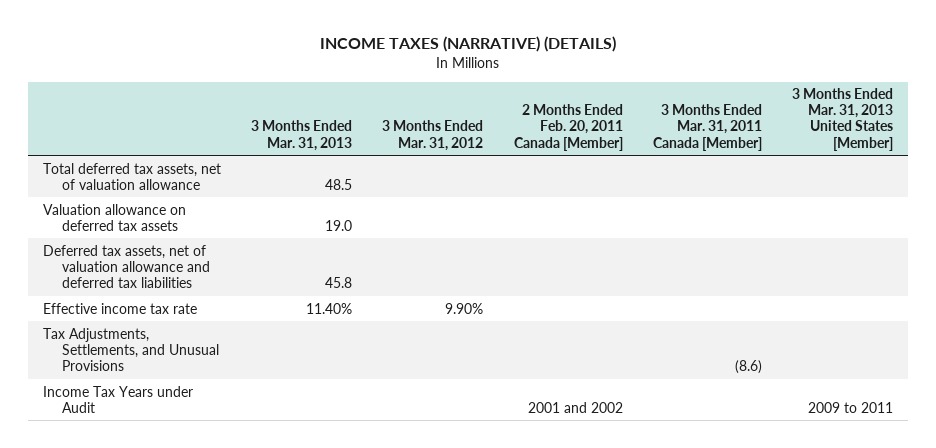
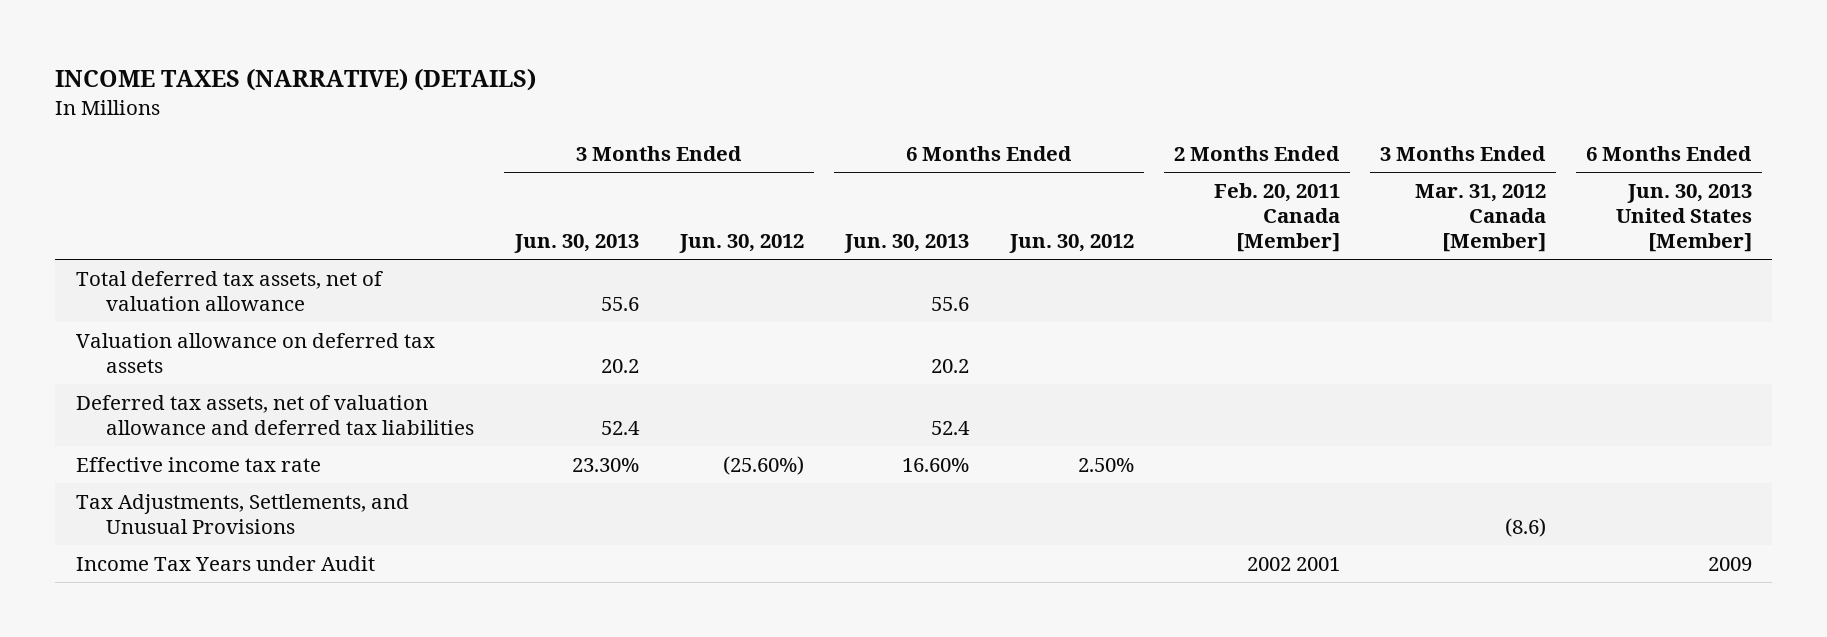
- | 3 Months Ended Mar. 31, 2013 | 3 Months Ended Mar. 31, 2012 | 2 Months Ended Feb. 20, 2011 Canada [Member] | 3 Months Ended Mar. 31, 2011 Canada [Member] | 3 Months Ended Mar. 31, 2013 United States [Member]
+ | 3 Months Ended Jun. 30, 2013 | 3 Months Ended Jun. 30, 2012 | 6 Months Ended Jun. 30, 2013 | 6 Months Ended Jun. 30, 2012 | 2 Months Ended Feb. 20, 2011 Canada [Member] | 3 Months Ended Mar. 31, 2012 Canada [Member] | 6 Months Ended Jun. 30, 2013 United States [Member]
- Income Tax Years under Audit | | | 2001 and 2002 | | 2009 to 2011
+ Income Tax Years under Audit | | | | | 2002 2001 | | 2009

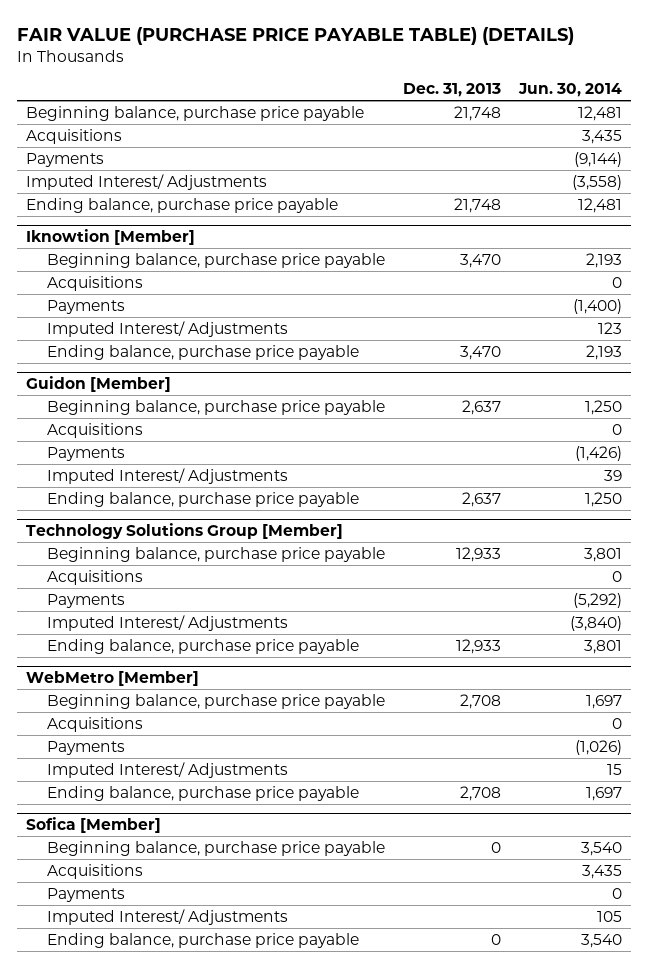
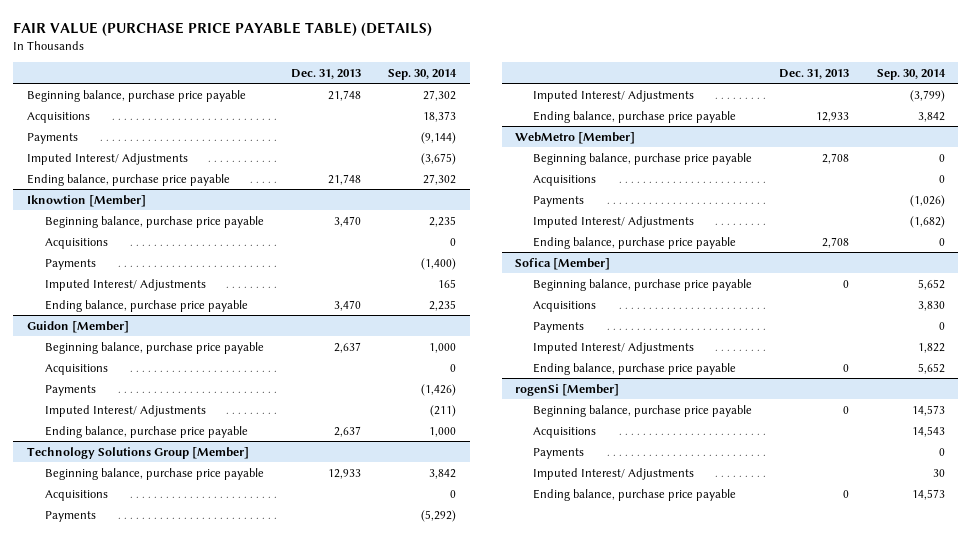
- | Dec. 31, 2013 | Jun. 30, 2014
+ | Dec. 31, 2013 | Sep. 30, 2014
+ rogenSi [Member]
+ Beginning balance, purchase price payable | 0 | 14,573
+ Acquisitions | | 14,543
+ Payments | | 0
+ Imputed Interest/ Adjustments | | 30
+ Ending balance, purchase price payable | 0 | 14,573

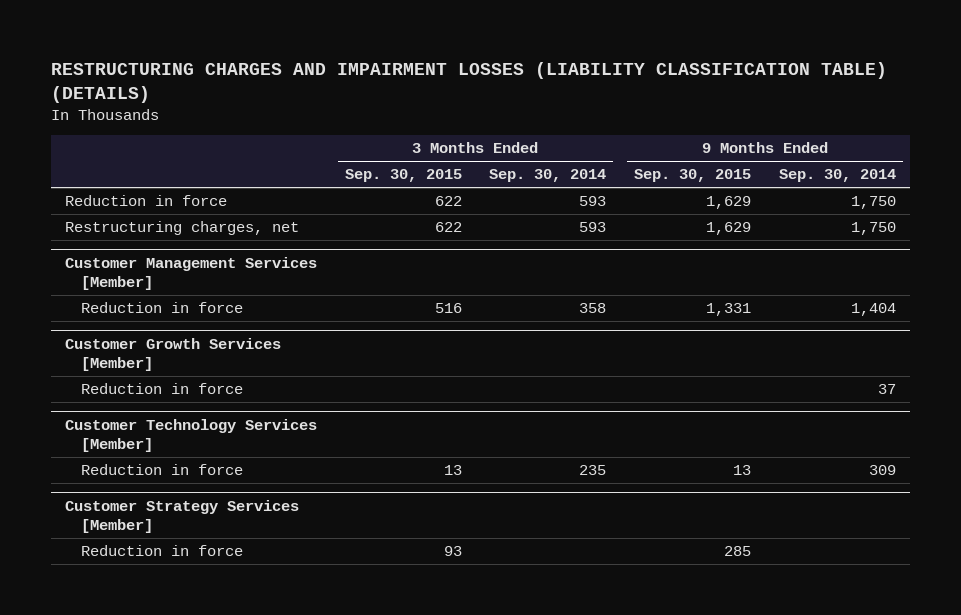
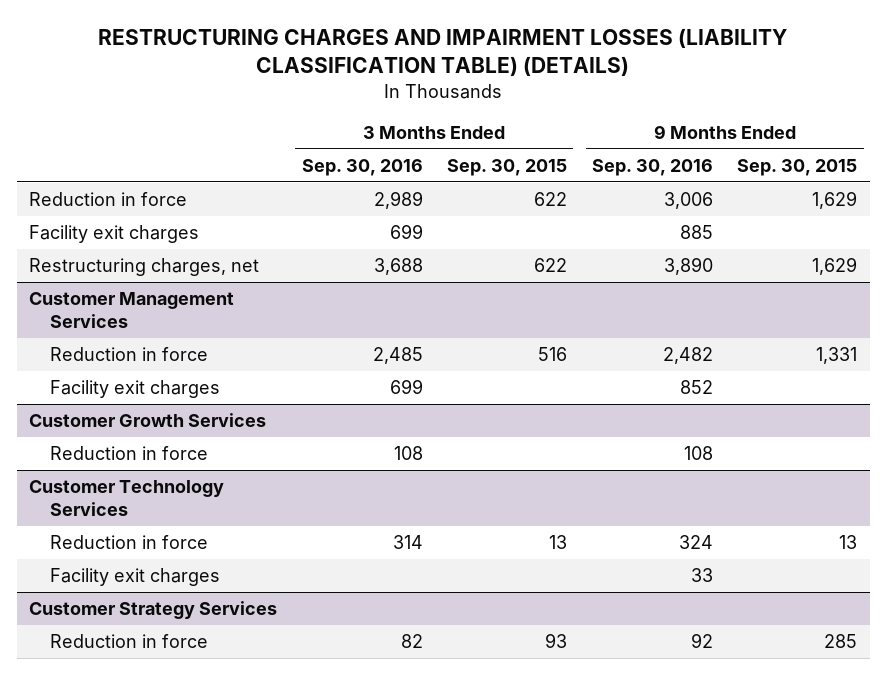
- | 3 Months Ended Sep. 30, 2015 | 3 Months Ended Sep. 30, 2014 | 9 Months Ended Sep. 30, 2015 | 9 Months Ended Sep. 30, 2014
+ | 3 Months Ended Sep. 30, 2016 | 3 Months Ended Sep. 30, 2015 | 9 Months Ended Sep. 30, 2016 | 9 Months Ended Sep. 30, 2015
+ Facility exit charges | 699 | | 885 |
- Customer Management Services [Member]
+ Customer Management Services
- Customer Growth Services [Member]
+ Facility exit charges | 699 | | 852 |
+ Customer Growth Services
- Customer Technology Services [Member]
+ Customer Technology Services
- Customer Strategy Services [Member]
+ Facility exit charges | | | 33 |
+ Customer Strategy Services

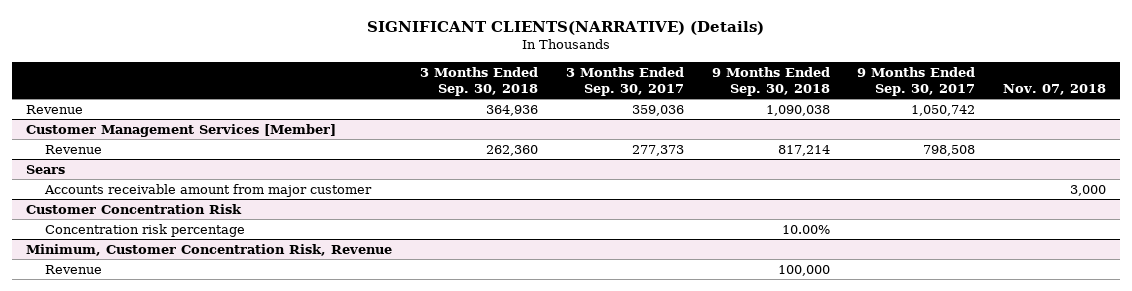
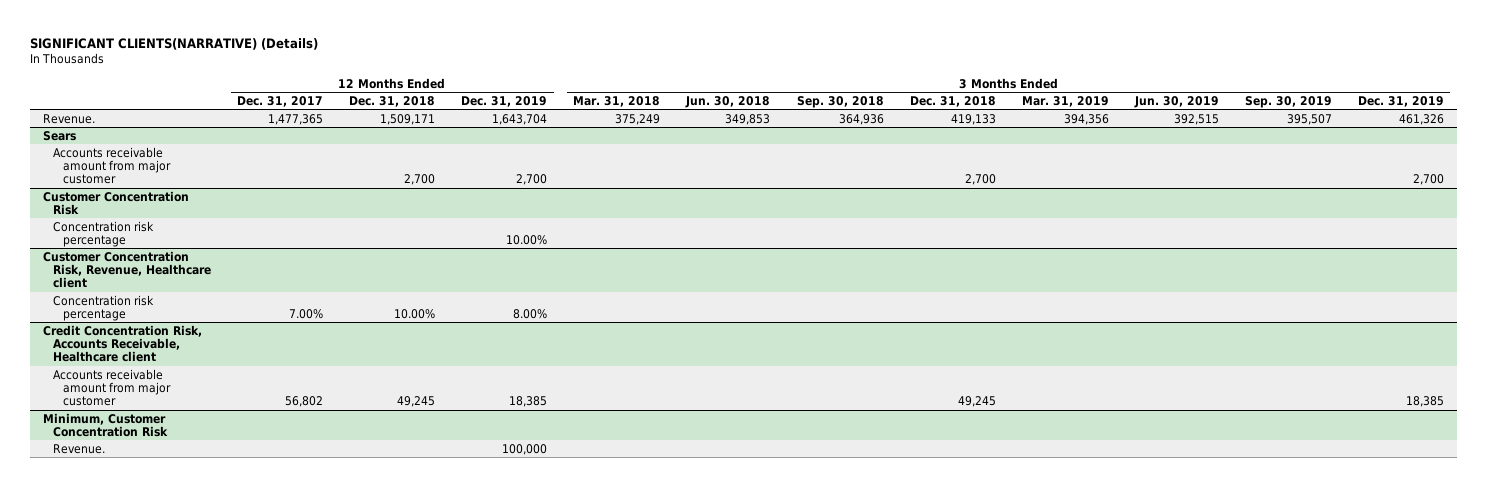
- | 3 Months Ended Sep. 30, 2018 | 3 Months Ended Sep. 30, 2017 | 9 Months Ended Sep. 30, 2018 | 9 Months Ended Sep. 30, 2017 | Nov. 07, 2018
+ | 12 Months Ended Dec. 31, 2017 | 12 Months Ended Dec. 31, 2018 | 12 Months Ended Dec. 31, 2019 | 3 Months Ended Mar. 31, 2018 | 3 Months Ended Jun. 30, 2018 | 3 Months Ended Sep. 30, 2018 | 3 Months Ended Dec. 31, 2018 | 3 Months Ended Mar. 31, 2019 | 3 Months Ended Jun. 30, 2019 | 3 Months Ended Sep. 30, 2019 | 3 Months Ended Dec. 31, 2019
- Revenue | 364,936 | 359,036 | 1,090,038 | 1,050,742 |
- Customer Management Services [Member]
- Revenue | 262,360 | 277,373 | 817,214 | 798,508 |
+ Revenue. | 1,477,365 | 1,509,171 | 1,643,704 | 375,249 | 349,853 | 364,936 | 419,133 | 394,356 | 392,515 | 395,507 | 461,326
- Minimum, Customer Concentration Risk, Revenue
- Revenue | | | 100,000 | |
+ Customer Concentration Risk, Revenue, Healthcare client
+ Concentration risk percentage | 7.00% | 10.00% | 8.00% | | | | | | | |
+ Credit Concentration Risk, Accounts Receivable, Healthcare client
+ Accounts receivable amount from major customer | 56,802 | 49,245 | 18,385 | | | | 49,245 | | | | 18,385
+ Minimum, Customer Concentration Risk
+ Revenue. | | | 100,000 | | | | | | | |

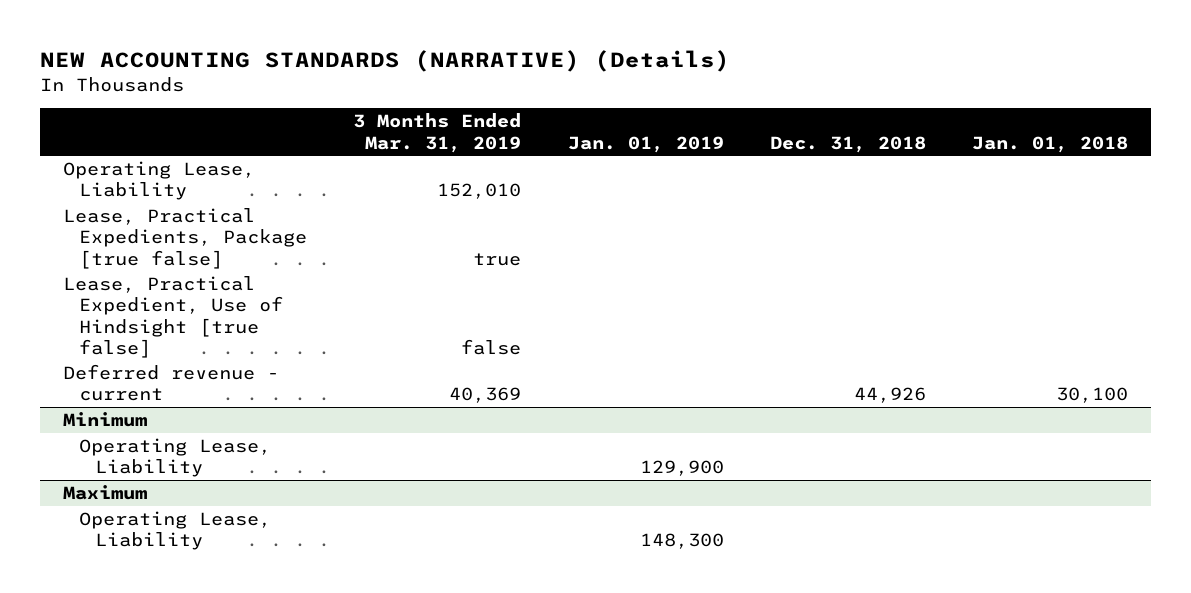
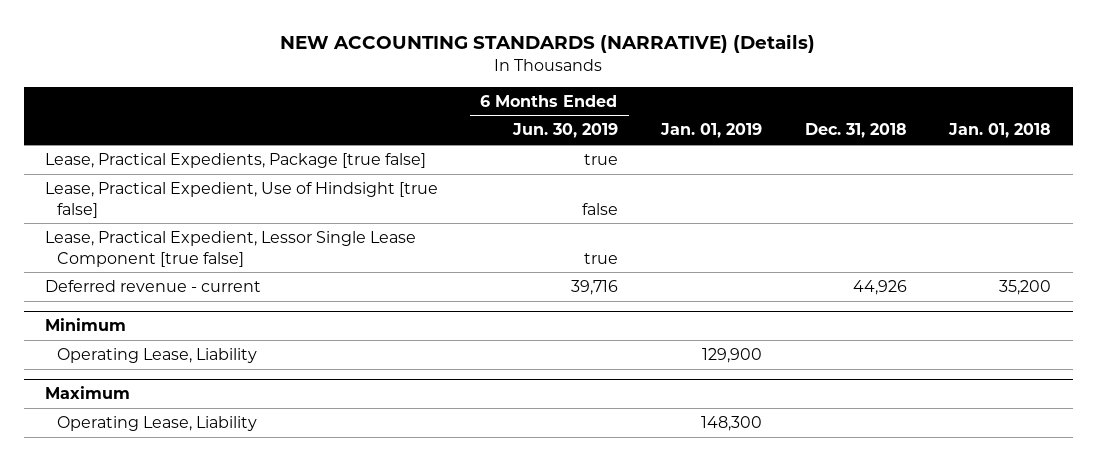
- | 3 Months Ended Mar. 31, 2019 | Jan. 01, 2019 | Dec. 31, 2018 | Jan. 01, 2018
+ | 6 Months Ended Jun. 30, 2019 | Jan. 01, 2019 | Dec. 31, 2018 | Jan. 01, 2018
- Operating Lease, Liability | 152,010 | | |
- Deferred revenue - current | 40,369 | | 44,926 | 30,100
+ Lease, Practical Expedient, Lessor Single Lease Component [true false] | true | | |
+ Deferred revenue - current | 39,716 | | 44,926 | 35,200

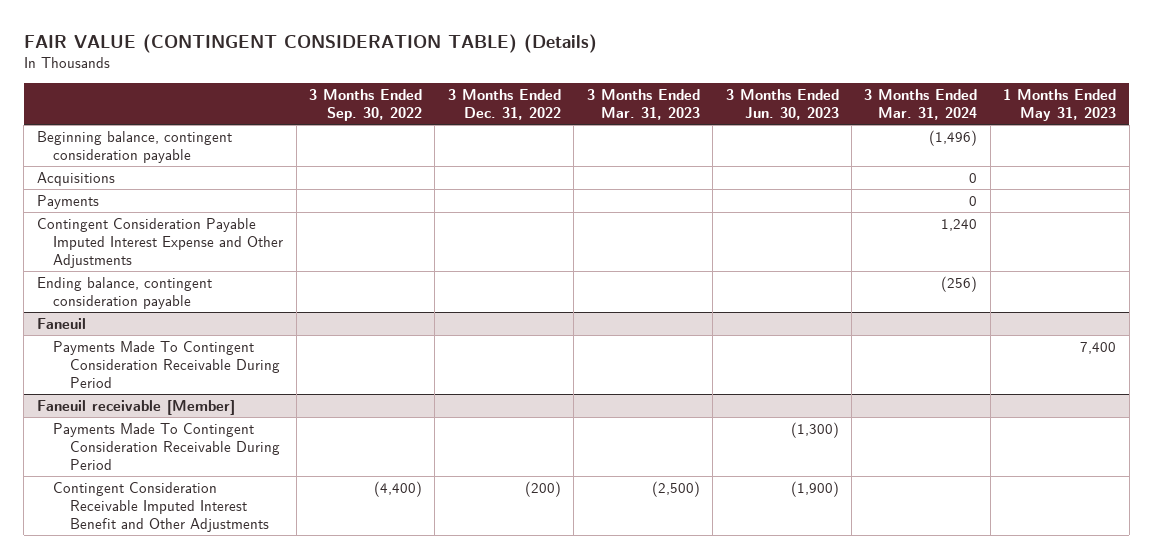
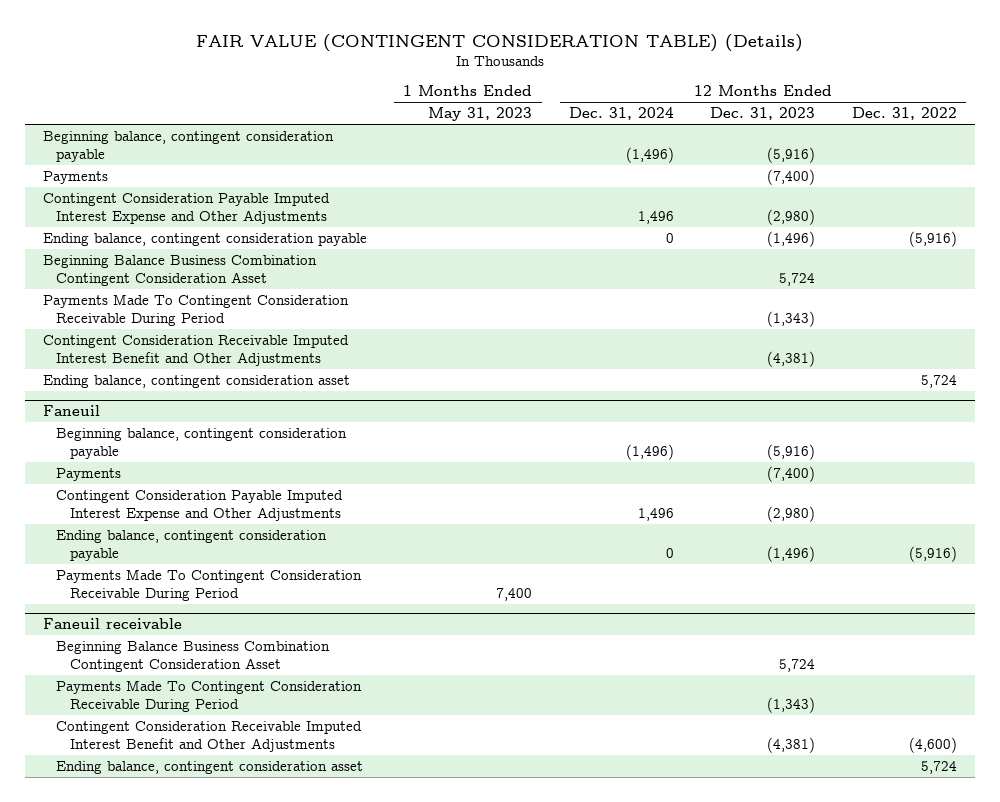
- | 3 Months Ended Sep. 30, 2022 | 3 Months Ended Dec. 31, 2022 | 3 Months Ended Mar. 31, 2023 | 3 Months Ended Jun. 30, 2023 | 3 Months Ended Mar. 31, 2024 | 1 Months Ended May 31, 2023
+ | 1 Months Ended May 31, 2023 | 12 Months Ended Dec. 31, 2024 | 12 Months Ended Dec. 31, 2023 | 12 Months Ended Dec. 31, 2022
- Acquisitions | | | | | 0 |
+ Beginning Balance Business Combination Contingent Consideration Asset | | | 5,724 |
+ Payments Made To Contingent Consideration Receivable During Period | | | (1,343) |
+ Contingent Consideration Receivable Imputed Interest Benefit and Other Adjustments | | | (4,381) |
+ Ending balance, contingent consideration asset | | | | 5,724
@ Faneuil
+ Beginning balance, contingent consideration payable | | (1,496) | (5,916) |
+ Payments | | | (7,400) |
+ Contingent Consideration Payable Imputed Interest Expense and Other Adjustments | | 1,496 | (2,980) |
+ Ending balance, contingent consideration payable | | 0 | (1,496) | (5,916)
- Faneuil receivable [Member]
+ Faneuil receivable
+ Beginning Balance Business Combination Contingent Consideration Asset | | | 5,724 |
+ Ending balance, contingent consideration asset | | | | 5,724

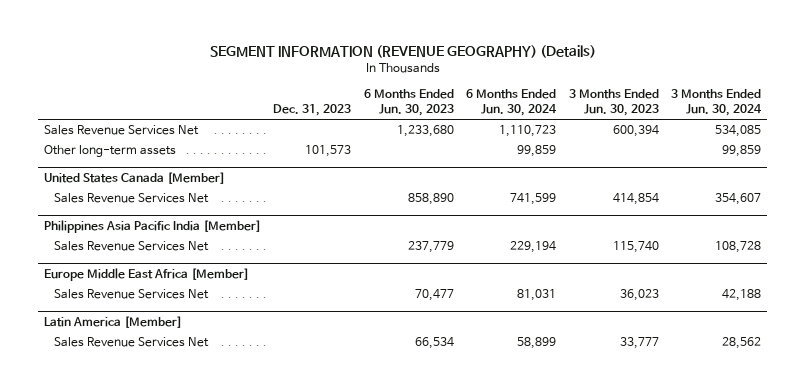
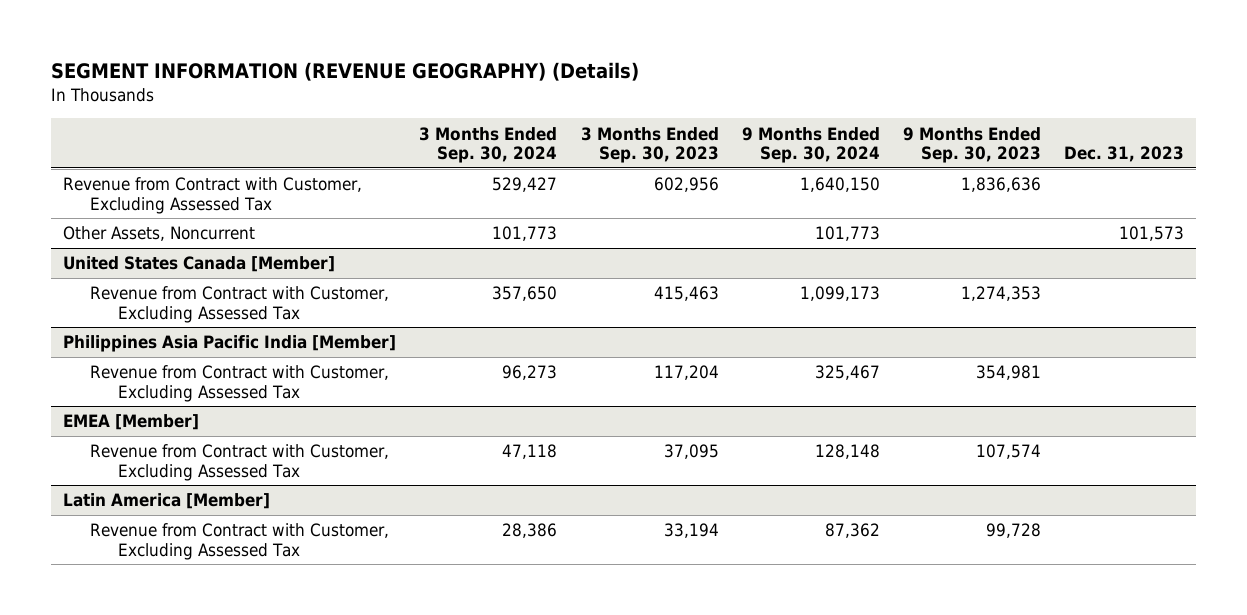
- | Dec. 31, 2023 | 6 Months Ended Jun. 30, 2023 | 6 Months Ended Jun. 30, 2024 | 3 Months Ended Jun. 30, 2023 | 3 Months Ended Jun. 30, 2024
+ | 3 Months Ended Sep. 30, 2024 | 3 Months Ended Sep. 30, 2023 | 9 Months Ended Sep. 30, 2024 | 9 Months Ended Sep. 30, 2023 | Dec. 31, 2023
- Sales Revenue Services Net | | 1,233,680 | 1,110,723 | 600,394 | 534,085
- Other long-term assets | 101,573 | | 99,859 | | 99,859
+ Revenue from Contract with Customer, Excluding Assessed Tax | 529,427 | 602,956 | 1,640,150 | 1,836,636 |
+ Other Assets, Noncurrent | 101,773 | | 101,773 | | 101,573
@ United States Canada [Member]
- Sales Revenue Services Net | | 858,890 | 741,599 | 414,854 | 354,607
+ Revenue from Contract with Customer, Excluding Assessed Tax | 357,650 | 415,463 | 1,099,173 | 1,274,353 |
@ Philippines Asia Pacific India [Member]
- Sales Revenue Services Net | | 237,779 | 229,194 | 115,740 | 108,728
- Europe Middle East Africa [Member]
- Sales Revenue Services Net | | 70,477 | 81,031 | 36,023 | 42,188
@ Philippines Asia Pacific India [Member]
+ Revenue from Contract with Customer, Excluding Assessed Tax | 96,273 | 117,204 | 325,467 | 354,981 |
+ EMEA [Member]
+ Revenue from Contract with Customer, Excluding Assessed Tax | 47,118 | 37,095 | 128,148 | 107,574 |
@ Latin America [Member]
- Sales Revenue Services Net | | 66,534 | 58,899 | 33,777 | 28,562
+ Revenue from Contract with Customer, Excluding Assessed Tax | 28,386 | 33,194 | 87,362 | 99,728 |

